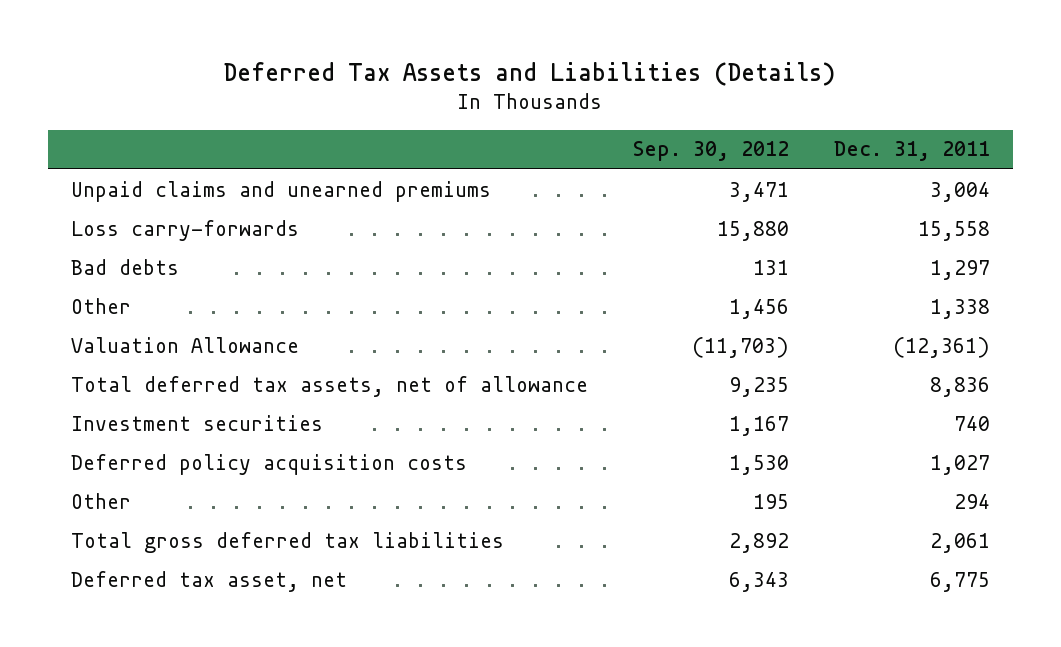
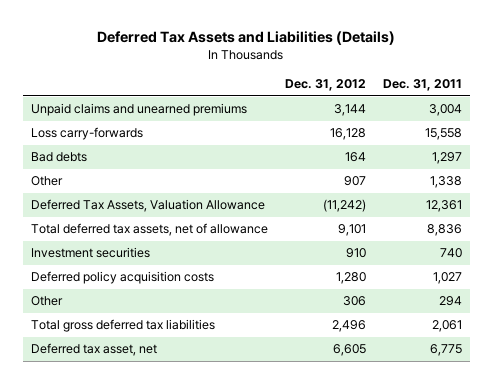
- | Sep. 30, 2012 | Dec. 31, 2011
+ | Dec. 31, 2012 | Dec. 31, 2011
- Valuation Allowance | (11,703) | (12,361)
+ Deferred Tax Assets, Valuation Allowance | (11,242) | 12,361

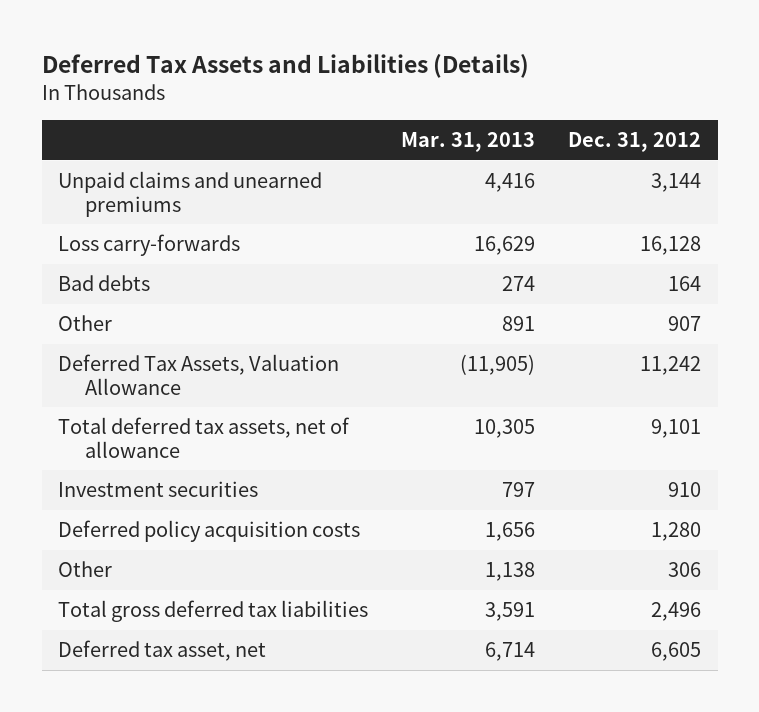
- | Dec. 31, 2012 | Dec. 31, 2011
+ | Mar. 31, 2013 | Dec. 31, 2012
- Deferred Tax Assets, Valuation Allowance | (11,242) | 12,361
+ Deferred Tax Assets, Valuation Allowance | (11,905) | 11,242

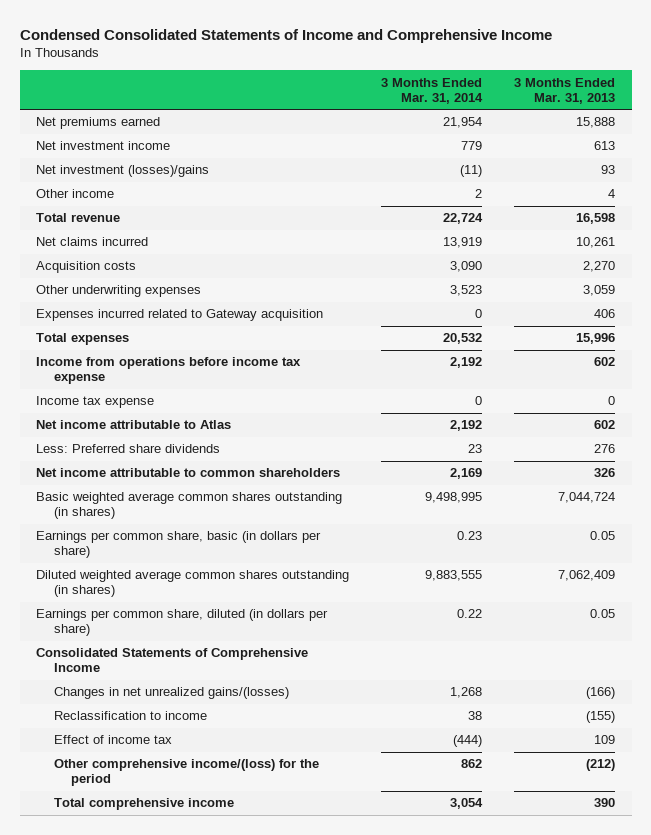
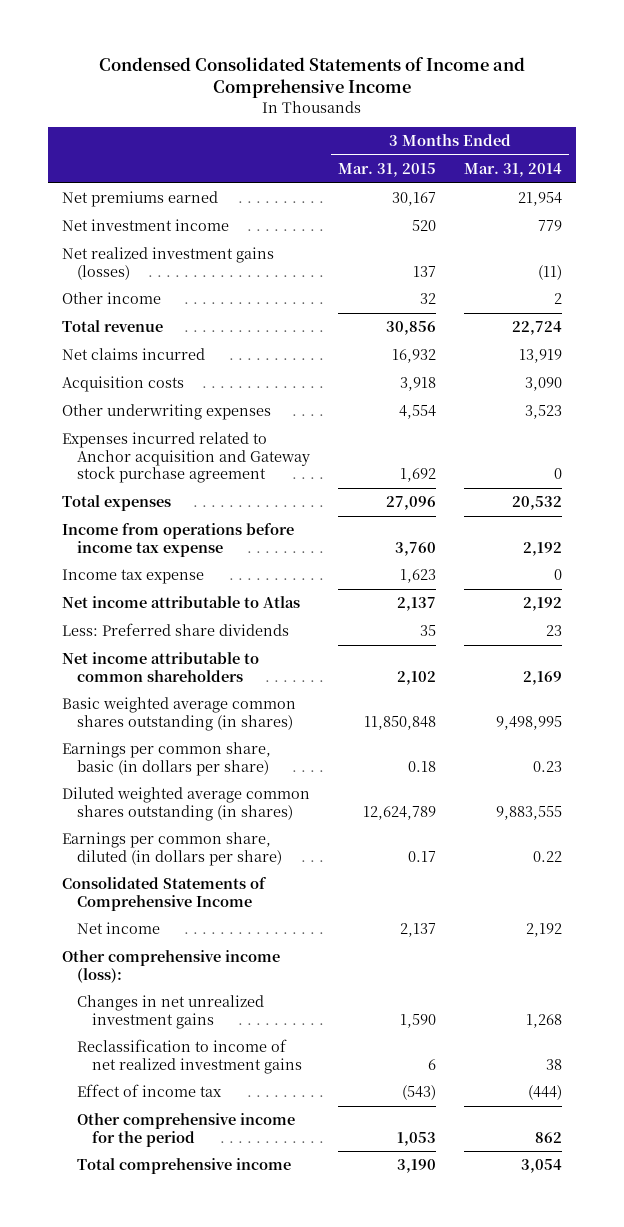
- | 3 Months Ended Mar. 31, 2014 | 3 Months Ended Mar. 31, 2013
+ | 3 Months Ended Mar. 31, 2015 | 3 Months Ended Mar. 31, 2014
- Net investment (losses)/gains | (11) | 93
+ Net realized investment gains (losses) | 137 | (11)
- Expenses incurred related to Gateway acquisition | 0 | 406
+ Expenses incurred related to Anchor acquisition and Gateway stock purchase agreement | 1,692 | 0
- Changes in net unrealized gains/(losses) | 1,268 | (166)
- Reclassification to income | 38 | (155)
+ Net income | 2,137 | 2,192
+ Other comprehensive income (loss):
+ Changes in net unrealized investment gains | 1,590 | 1,268
+ Reclassification to income of net realized investment gains | 6 | 38
- Other comprehensive income/(loss) for the period | 862 | (212)
+ Other comprehensive income for the period | 1,053 | 862

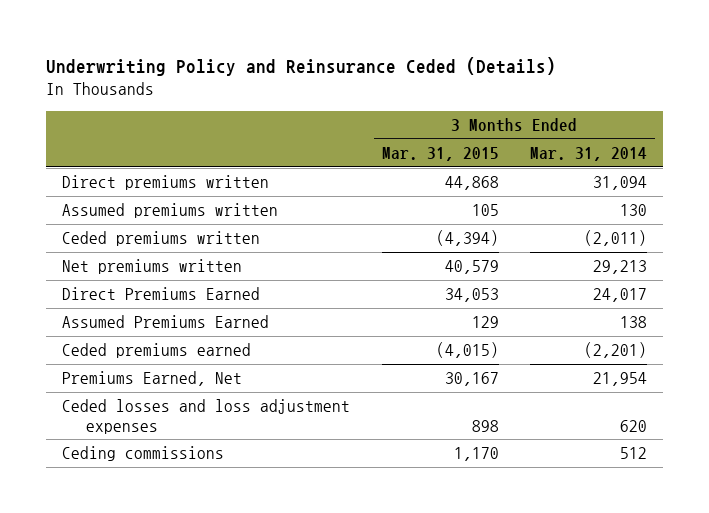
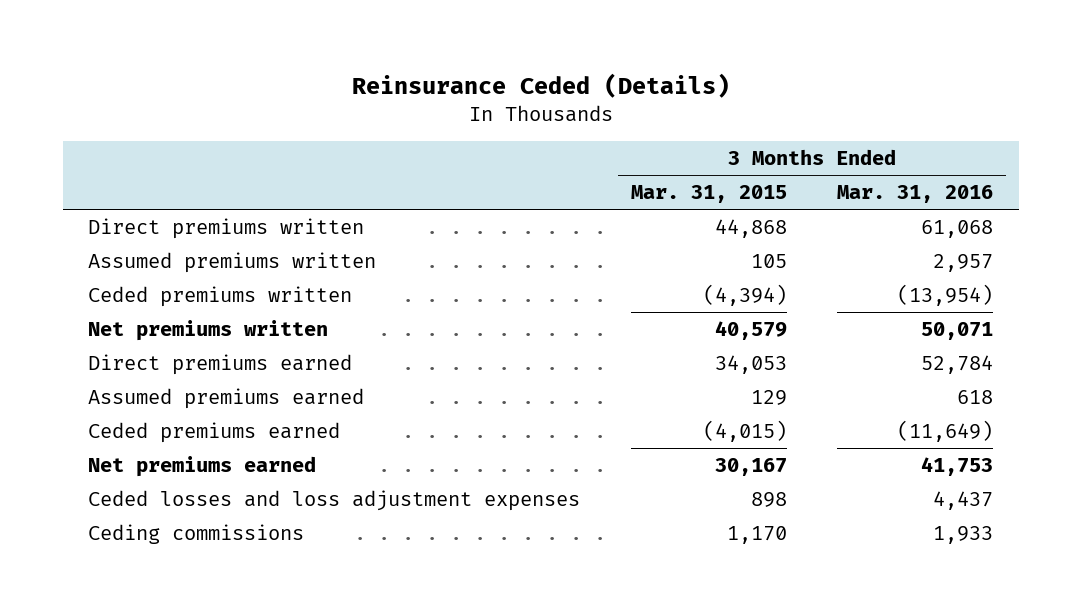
- Underwriting Policy and Reinsurance Ceded (Details)
+ Reinsurance Ceded (Details)
- | 3 Months Ended Mar. 31, 2015 | 3 Months Ended Mar. 31, 2014
+ | 3 Months Ended Mar. 31, 2015 | 3 Months Ended Mar. 31, 2016
- Direct Premiums Earned | 34,053 | 24,017
- Assumed Premiums Earned | 129 | 138
+ Direct premiums earned | 34,053 | 52,784
+ Assumed premiums earned | 129 | 618
- Premiums Earned, Net | 30,167 | 21,954
+ Net premiums earned | 30,167 | 41,753

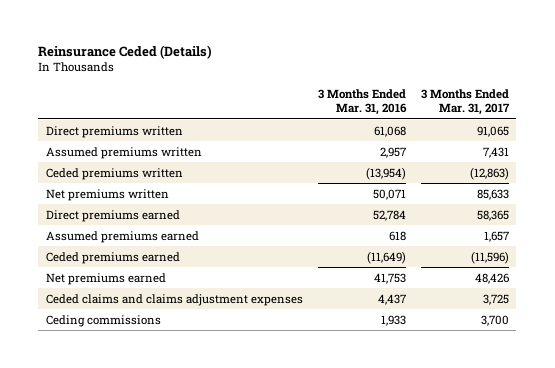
- | 3 Months Ended Mar. 31, 2015 | 3 Months Ended Mar. 31, 2016
+ | 3 Months Ended Mar. 31, 2016 | 3 Months Ended Mar. 31, 2017
- Ceded losses and loss adjustment expenses | 898 | 4,437
+ Ceded claims and claims adjustment expenses | 4,437 | 3,725

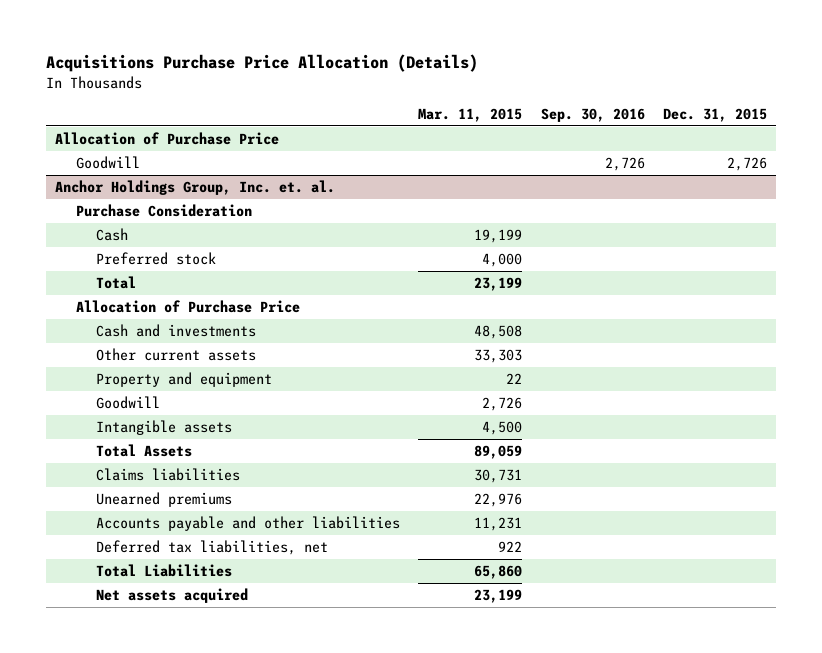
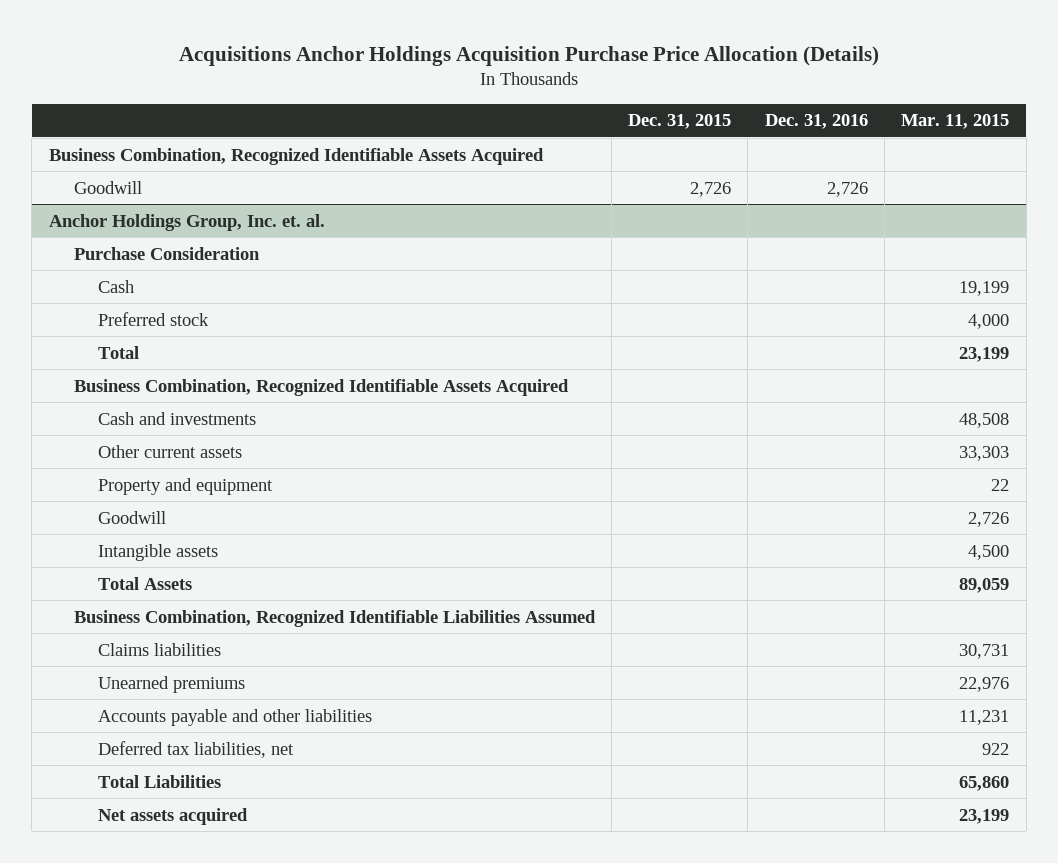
- Acquisitions Purchase Price Allocation (Details)
+ Acquisitions Anchor Holdings Acquisition Purchase Price Allocation (Details)
- | Mar. 11, 2015 | Sep. 30, 2016 | Dec. 31, 2015
+ | Dec. 31, 2015 | Dec. 31, 2016 | Mar. 11, 2015
- Allocation of Purchase Price
+ Business Combination, Recognized Identifiable Assets Acquired
@ Anchor Holdings Group, Inc. et. al.
- Allocation of Purchase Price
+ Business Combination, Recognized Identifiable Assets Acquired
+ Business Combination, Recognized Identifiable Liabilities Assumed

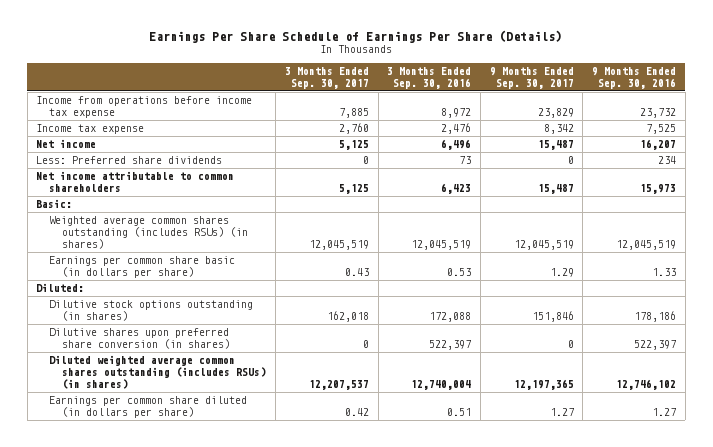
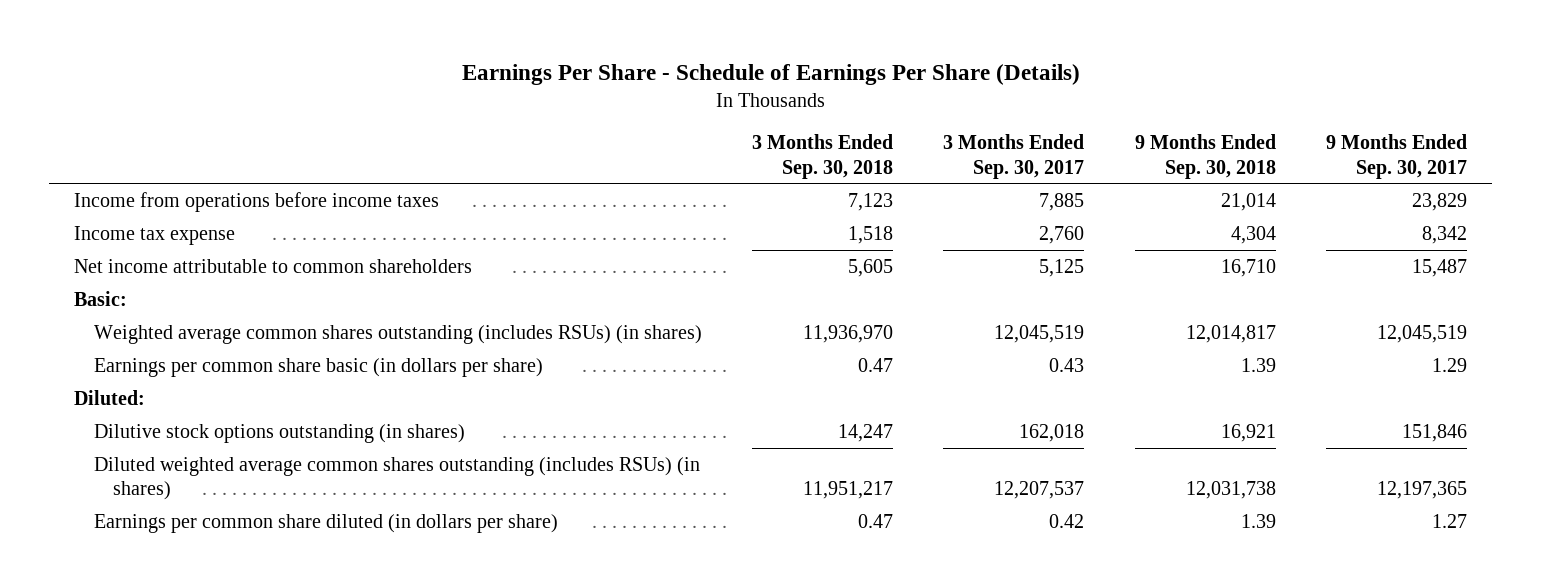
- Earnings Per Share Schedule of Earnings Per Share (Details)
+ Earnings Per Share - Schedule of Earnings Per Share (Details)
- | 3 Months Ended Sep. 30, 2017 | 3 Months Ended Sep. 30, 2016 | 9 Months Ended Sep. 30, 2017 | 9 Months Ended Sep. 30, 2016
+ | 3 Months Ended Sep. 30, 2018 | 3 Months Ended Sep. 30, 2017 | 9 Months Ended Sep. 30, 2018 | 9 Months Ended Sep. 30, 2017
- Income from operations before income tax expense | 7,885 | 8,972 | 23,829 | 23,732
+ Income from operations before income taxes | 7,123 | 7,885 | 21,014 | 23,829
- Net income | 5,125 | 6,496 | 15,487 | 16,207
- Less: Preferred share dividends | 0 | 73 | 0 | 234
- Dilutive shares upon preferred share conversion (in shares) | 0 | 522,397 | 0 | 522,397

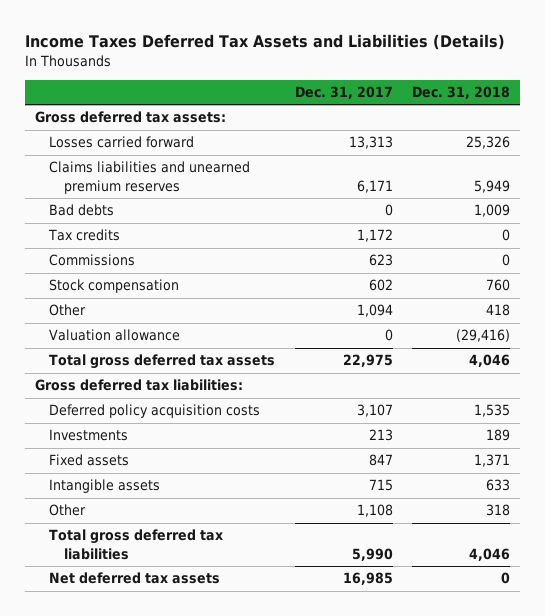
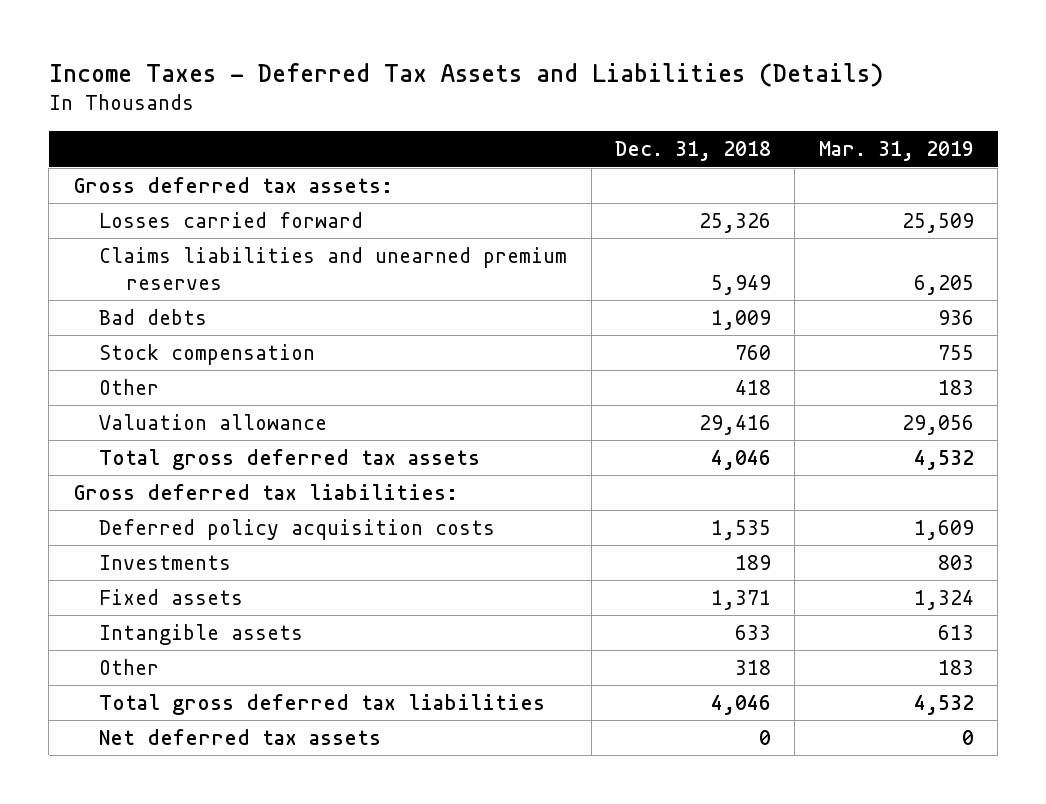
- Income Taxes Deferred Tax Assets and Liabilities (Details)
+ Income Taxes - Deferred Tax Assets and Liabilities (Details)
- | Dec. 31, 2017 | Dec. 31, 2018
+ | Dec. 31, 2018 | Mar. 31, 2019
- Tax credits | 1,172 | 0
- Commissions | 623 | 0
- Valuation allowance | 0 | (29,416)
+ Valuation allowance | 29,416 | 29,056

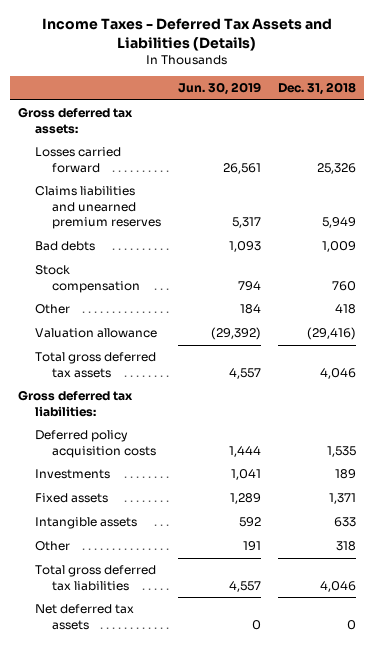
- | Dec. 31, 2018 | Mar. 31, 2019
+ | Jun. 30, 2019 | Dec. 31, 2018
- Valuation allowance | 29,416 | 29,056
+ Valuation allowance | (29,392) | (29,416)

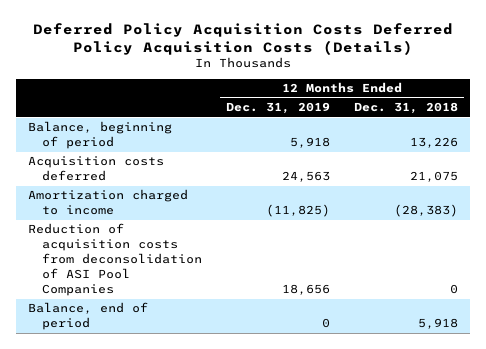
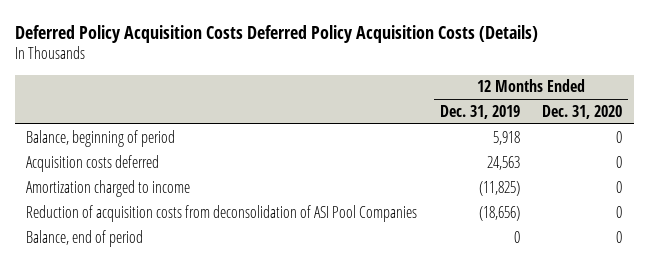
- | 12 Months Ended Dec. 31, 2019 | 12 Months Ended Dec. 31, 2018
+ | 12 Months Ended Dec. 31, 2019 | 12 Months Ended Dec. 31, 2020
- Reduction of acquisition costs from deconsolidation of ASI Pool Companies | 18,656 | 0
+ Reduction of acquisition costs from deconsolidation of ASI Pool Companies | (18,656) | 0

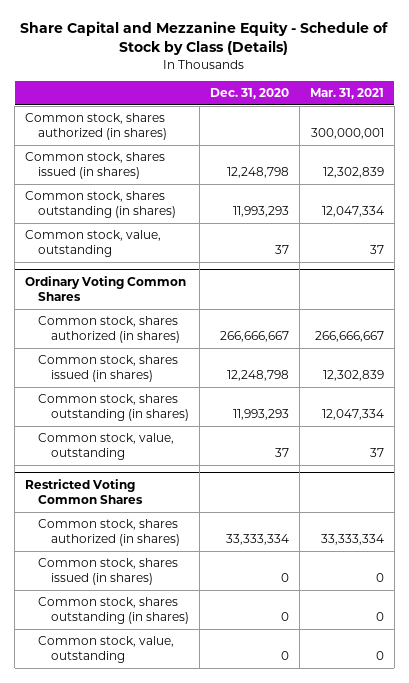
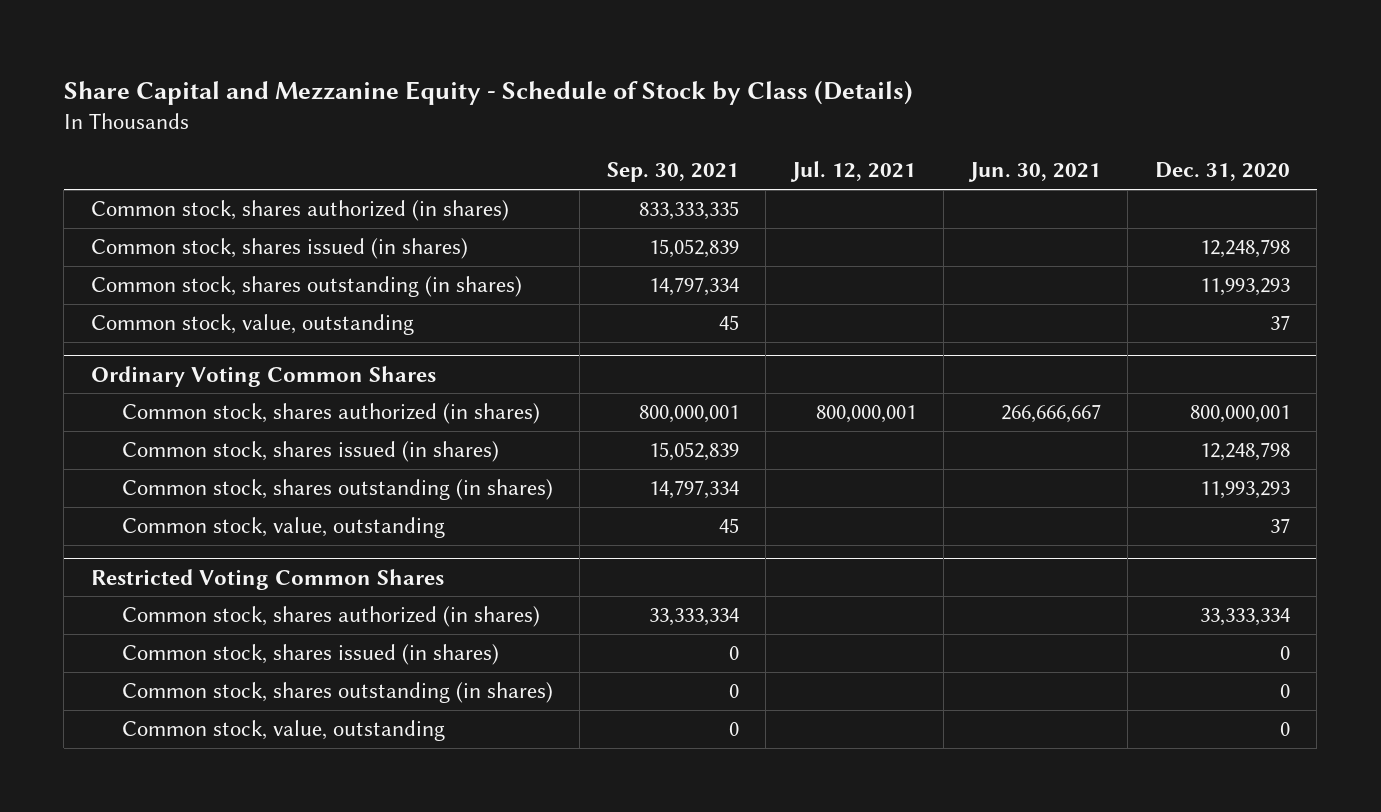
- | Dec. 31, 2020 | Mar. 31, 2021
+ | Sep. 30, 2021 | Jul. 12, 2021 | Jun. 30, 2021 | Dec. 31, 2020
@ Ordinary Voting Common Shares
- Common stock, shares authorized (in shares) | 266,666,667 | 266,666,667
+ Common stock, shares authorized (in shares) | 800,000,001 | 800,000,001 | 266,666,667 | 800,000,001

